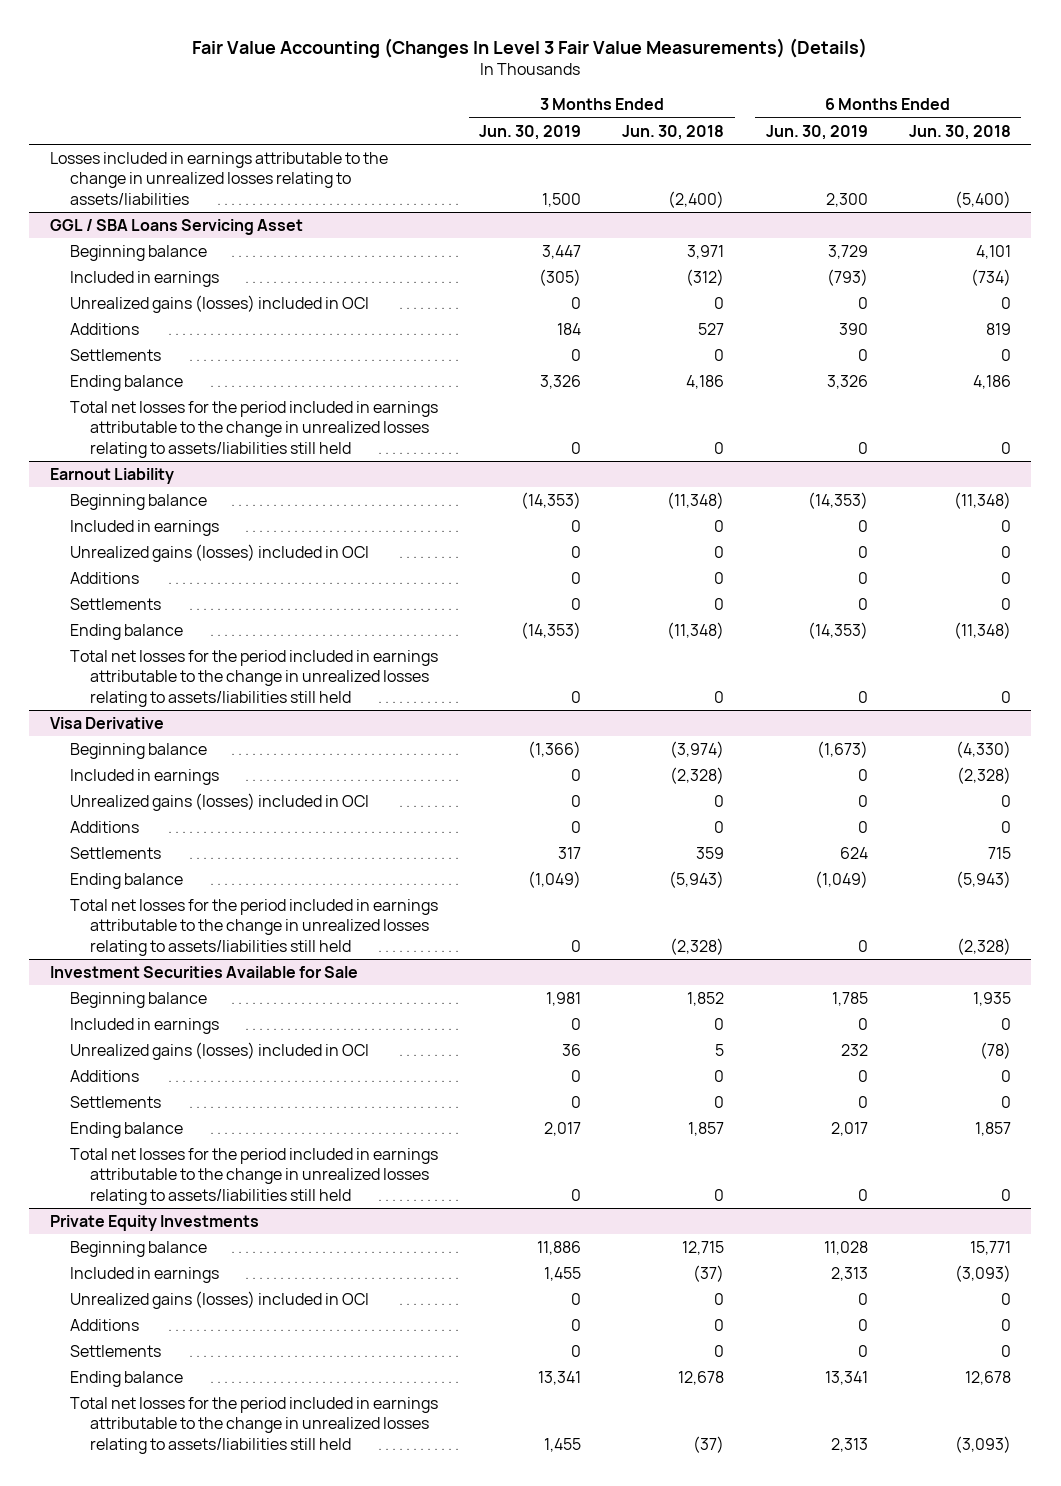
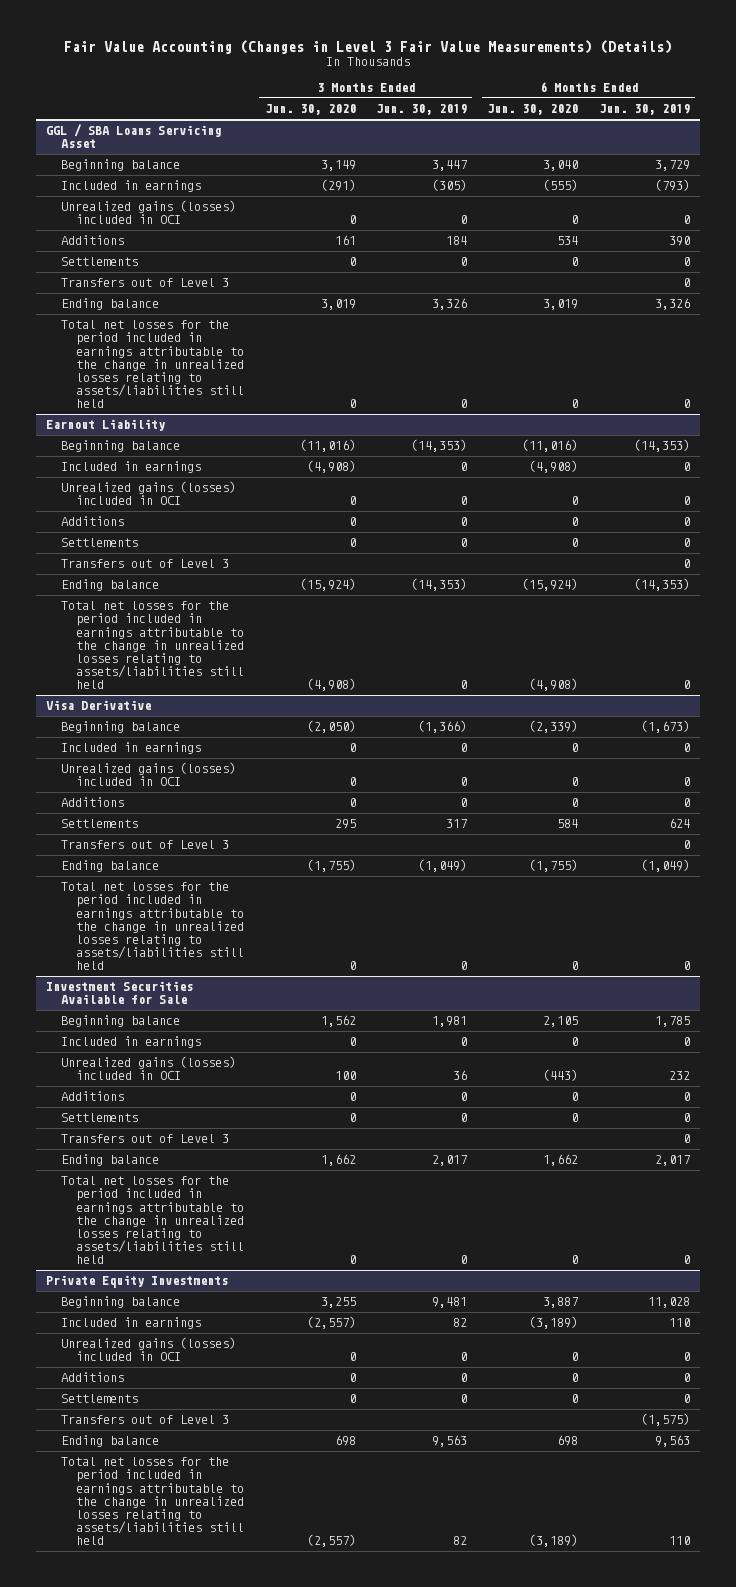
- Fair Value Accounting (Changes In Level 3 Fair Value Measurements) (Details)
+ Fair Value Accounting (Changes in Level 3 Fair Value Measurements) (Details)
- | 3 Months Ended Jun. 30, 2019 | 3 Months Ended Jun. 30, 2018 | 6 Months Ended Jun. 30, 2019 | 6 Months Ended Jun. 30, 2018
+ | 3 Months Ended Jun. 30, 2020 | 3 Months Ended Jun. 30, 2019 | 6 Months Ended Jun. 30, 2020 | 6 Months Ended Jun. 30, 2019
- Losses included in earnings attributable to the change in unrealized losses relating to assets/liabilities | 1,500 | (2,400) | 2,300 | (5,400)
@ GGL / SBA Loans Servicing Asset
+ Transfers out of Level 3 | | | | 0
@ Earnout Liability
+ Transfers out of Level 3 | | | | 0
@ Visa Derivative
+ Transfers out of Level 3 | | | | 0
@ Investment Securities Available for Sale
+ Transfers out of Level 3 | | | | 0
@ Private Equity Investments
- Beginning balance | 11,886 | 12,715 | 11,028 | 15,771
- Included in earnings | 1,455 | (37) | 2,313 | (3,093)
+ Beginning balance | 3,255 | 9,481 | 3,887 | 11,028
+ Included in earnings | (2,557) | 82 | (3,189) | 110
- Ending balance | 13,341 | 12,678 | 13,341 | 12,678
- Total net losses for the period included in earnings attributable to the change in unrealized losses relating to assets/liabilities still held | 1,455 | (37) | 2,313 | (3,093)
+ Transfers out of Level 3 | | | | (1,575)
+ Ending balance | 698 | 9,563 | 698 | 9,563
+ Total net losses for the period included in earnings attributable to the change in unrealized losses relating to assets/liabilities still held | (2,557) | 82 | (3,189) | 110

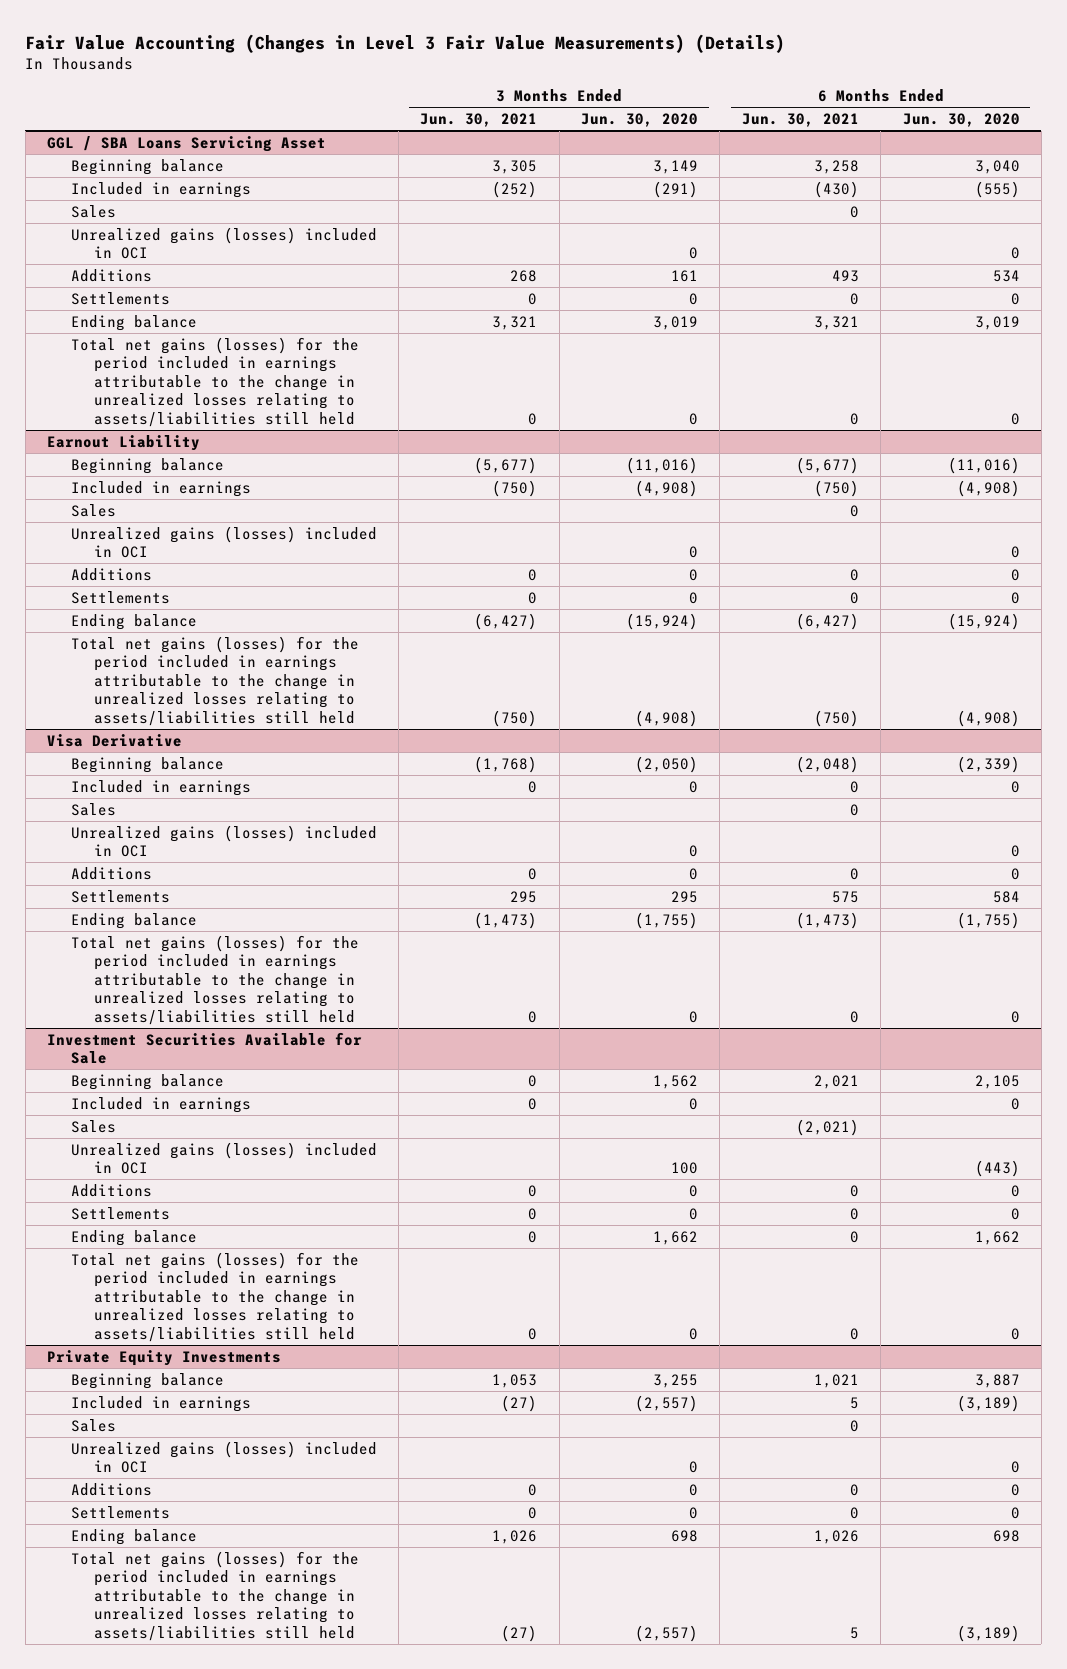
- | 3 Months Ended Jun. 30, 2020 | 3 Months Ended Jun. 30, 2019 | 6 Months Ended Jun. 30, 2020 | 6 Months Ended Jun. 30, 2019
+ | 3 Months Ended Jun. 30, 2021 | 3 Months Ended Jun. 30, 2020 | 6 Months Ended Jun. 30, 2021 | 6 Months Ended Jun. 30, 2020
@ GGL / SBA Loans Servicing Asset
+ Sales | | | 0 |
- Transfers out of Level 3 | | | | 0
- Total net losses for the period included in earnings attributable to the change in unrealized losses relating to assets/liabilities still held | 0 | 0 | 0 | 0
+ Total net gains (losses) for the period included in earnings attributable to the change in unrealized losses relating to assets/liabilities still held | 0 | 0 | 0 | 0
@ Earnout Liability
+ Sales | | | 0 |
- Transfers out of Level 3 | | | | 0
- Total net losses for the period included in earnings attributable to the change in unrealized losses relating to assets/liabilities still held | (4,908) | 0 | (4,908) | 0
+ Total net gains (losses) for the period included in earnings attributable to the change in unrealized losses relating to assets/liabilities still held | (750) | (4,908) | (750) | (4,908)
@ Visa Derivative
+ Sales | | | 0 |
- Transfers out of Level 3 | | | | 0
- Total net losses for the period included in earnings attributable to the change in unrealized losses relating to assets/liabilities still held | 0 | 0 | 0 | 0
+ Total net gains (losses) for the period included in earnings attributable to the change in unrealized losses relating to assets/liabilities still held | 0 | 0 | 0 | 0
@ Investment Securities Available for Sale
+ Sales | | | (2,021) |
- Transfers out of Level 3 | | | | 0
- Total net losses for the period included in earnings attributable to the change in unrealized losses relating to assets/liabilities still held | 0 | 0 | 0 | 0
+ Total net gains (losses) for the period included in earnings attributable to the change in unrealized losses relating to assets/liabilities still held | 0 | 0 | 0 | 0
@ Private Equity Investments
+ Sales | | | 0 |
- Transfers out of Level 3 | | | | (1,575)
- Total net losses for the period included in earnings attributable to the change in unrealized losses relating to assets/liabilities still held | (2,557) | 82 | (3,189) | 110
+ Total net gains (losses) for the period included in earnings attributable to the change in unrealized losses relating to assets/liabilities still held | (27) | (2,557) | 5 | (3,189)

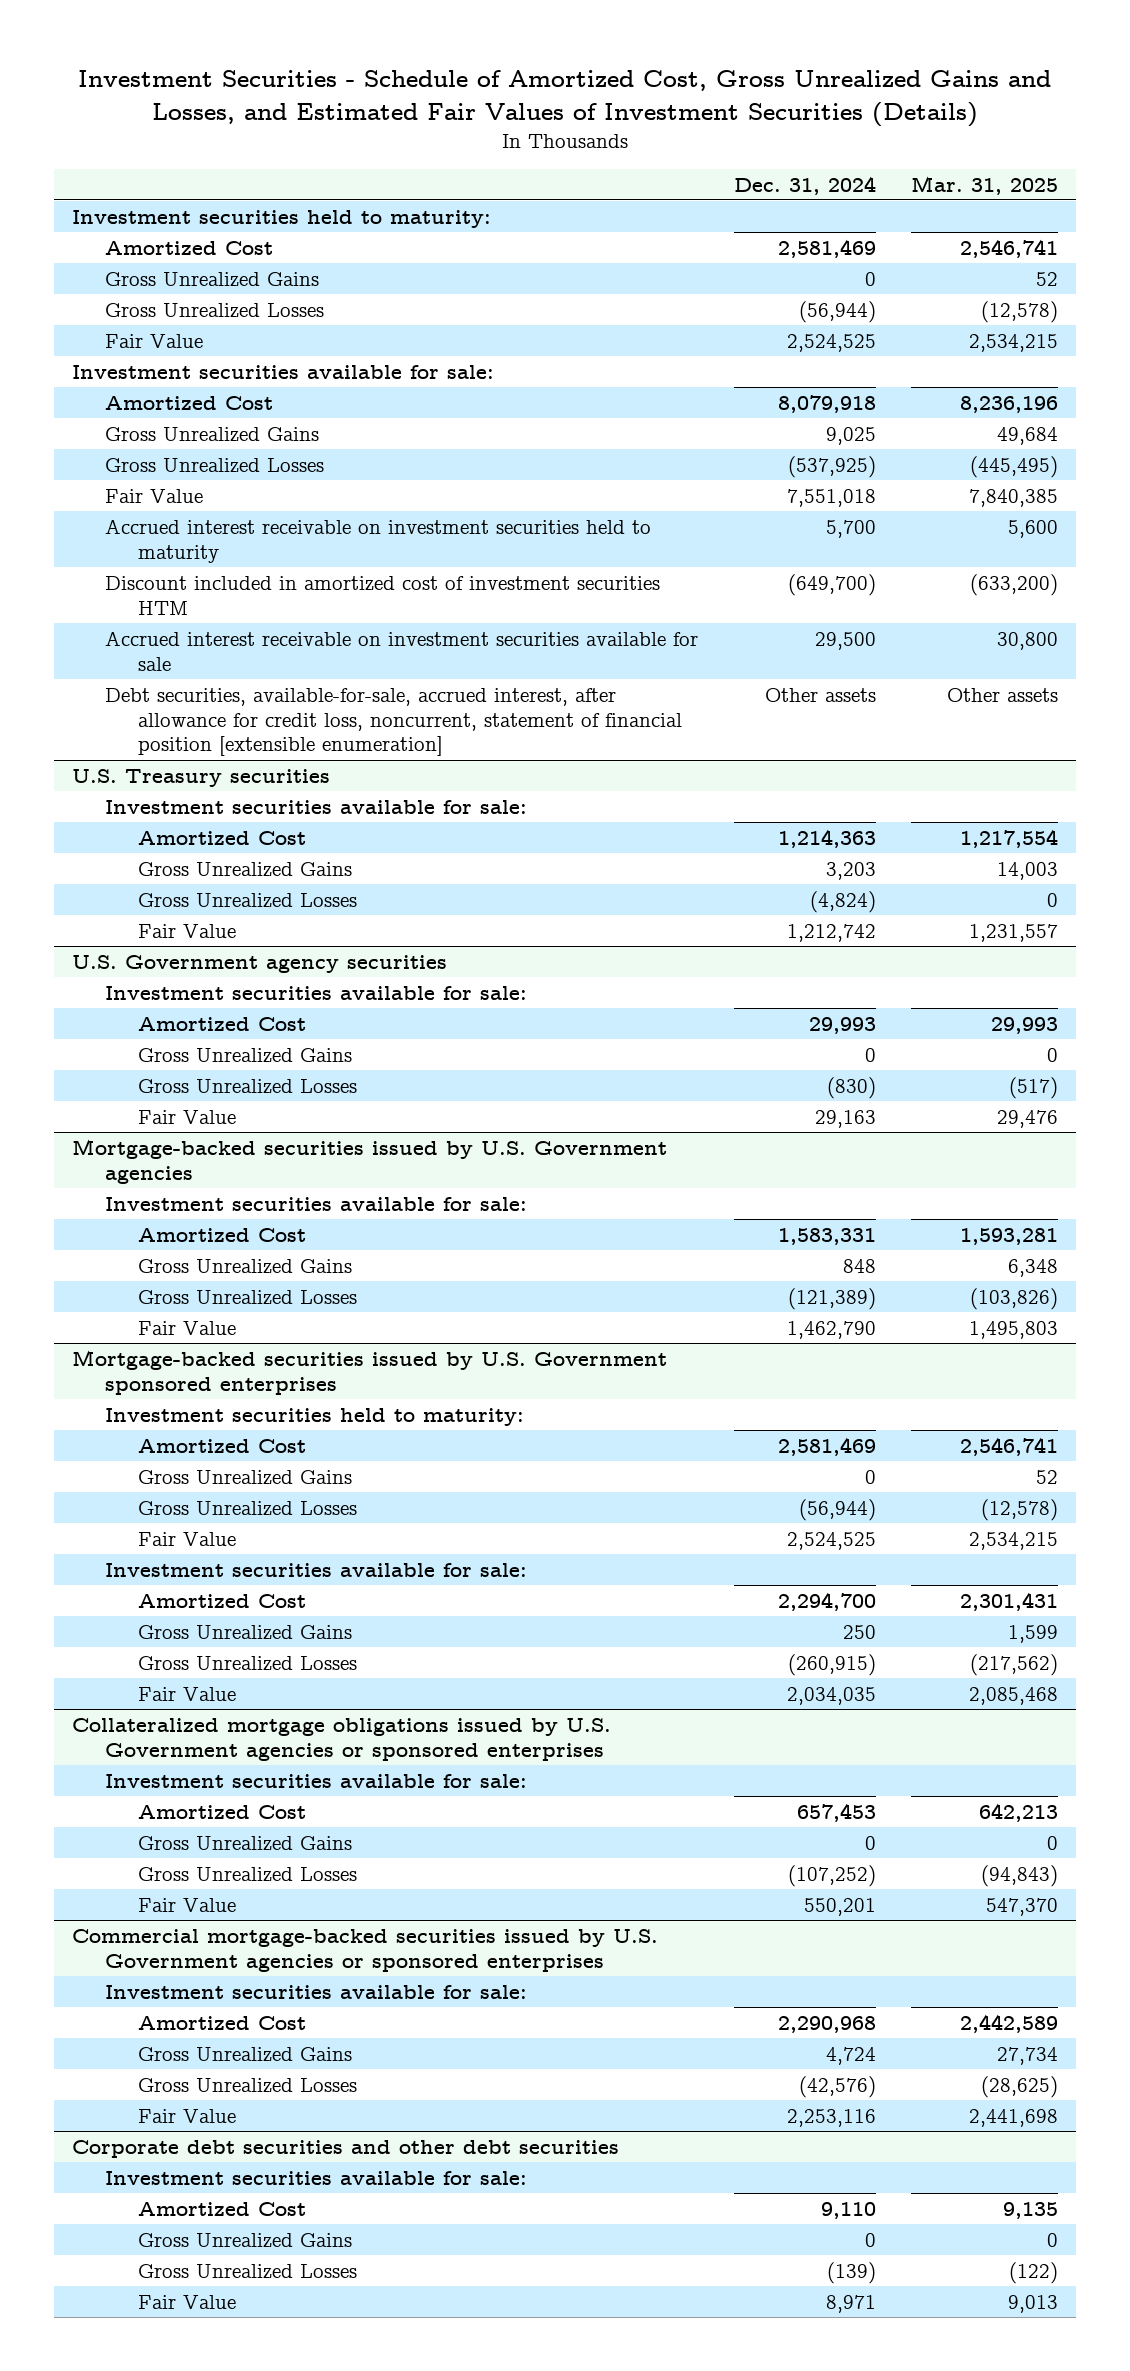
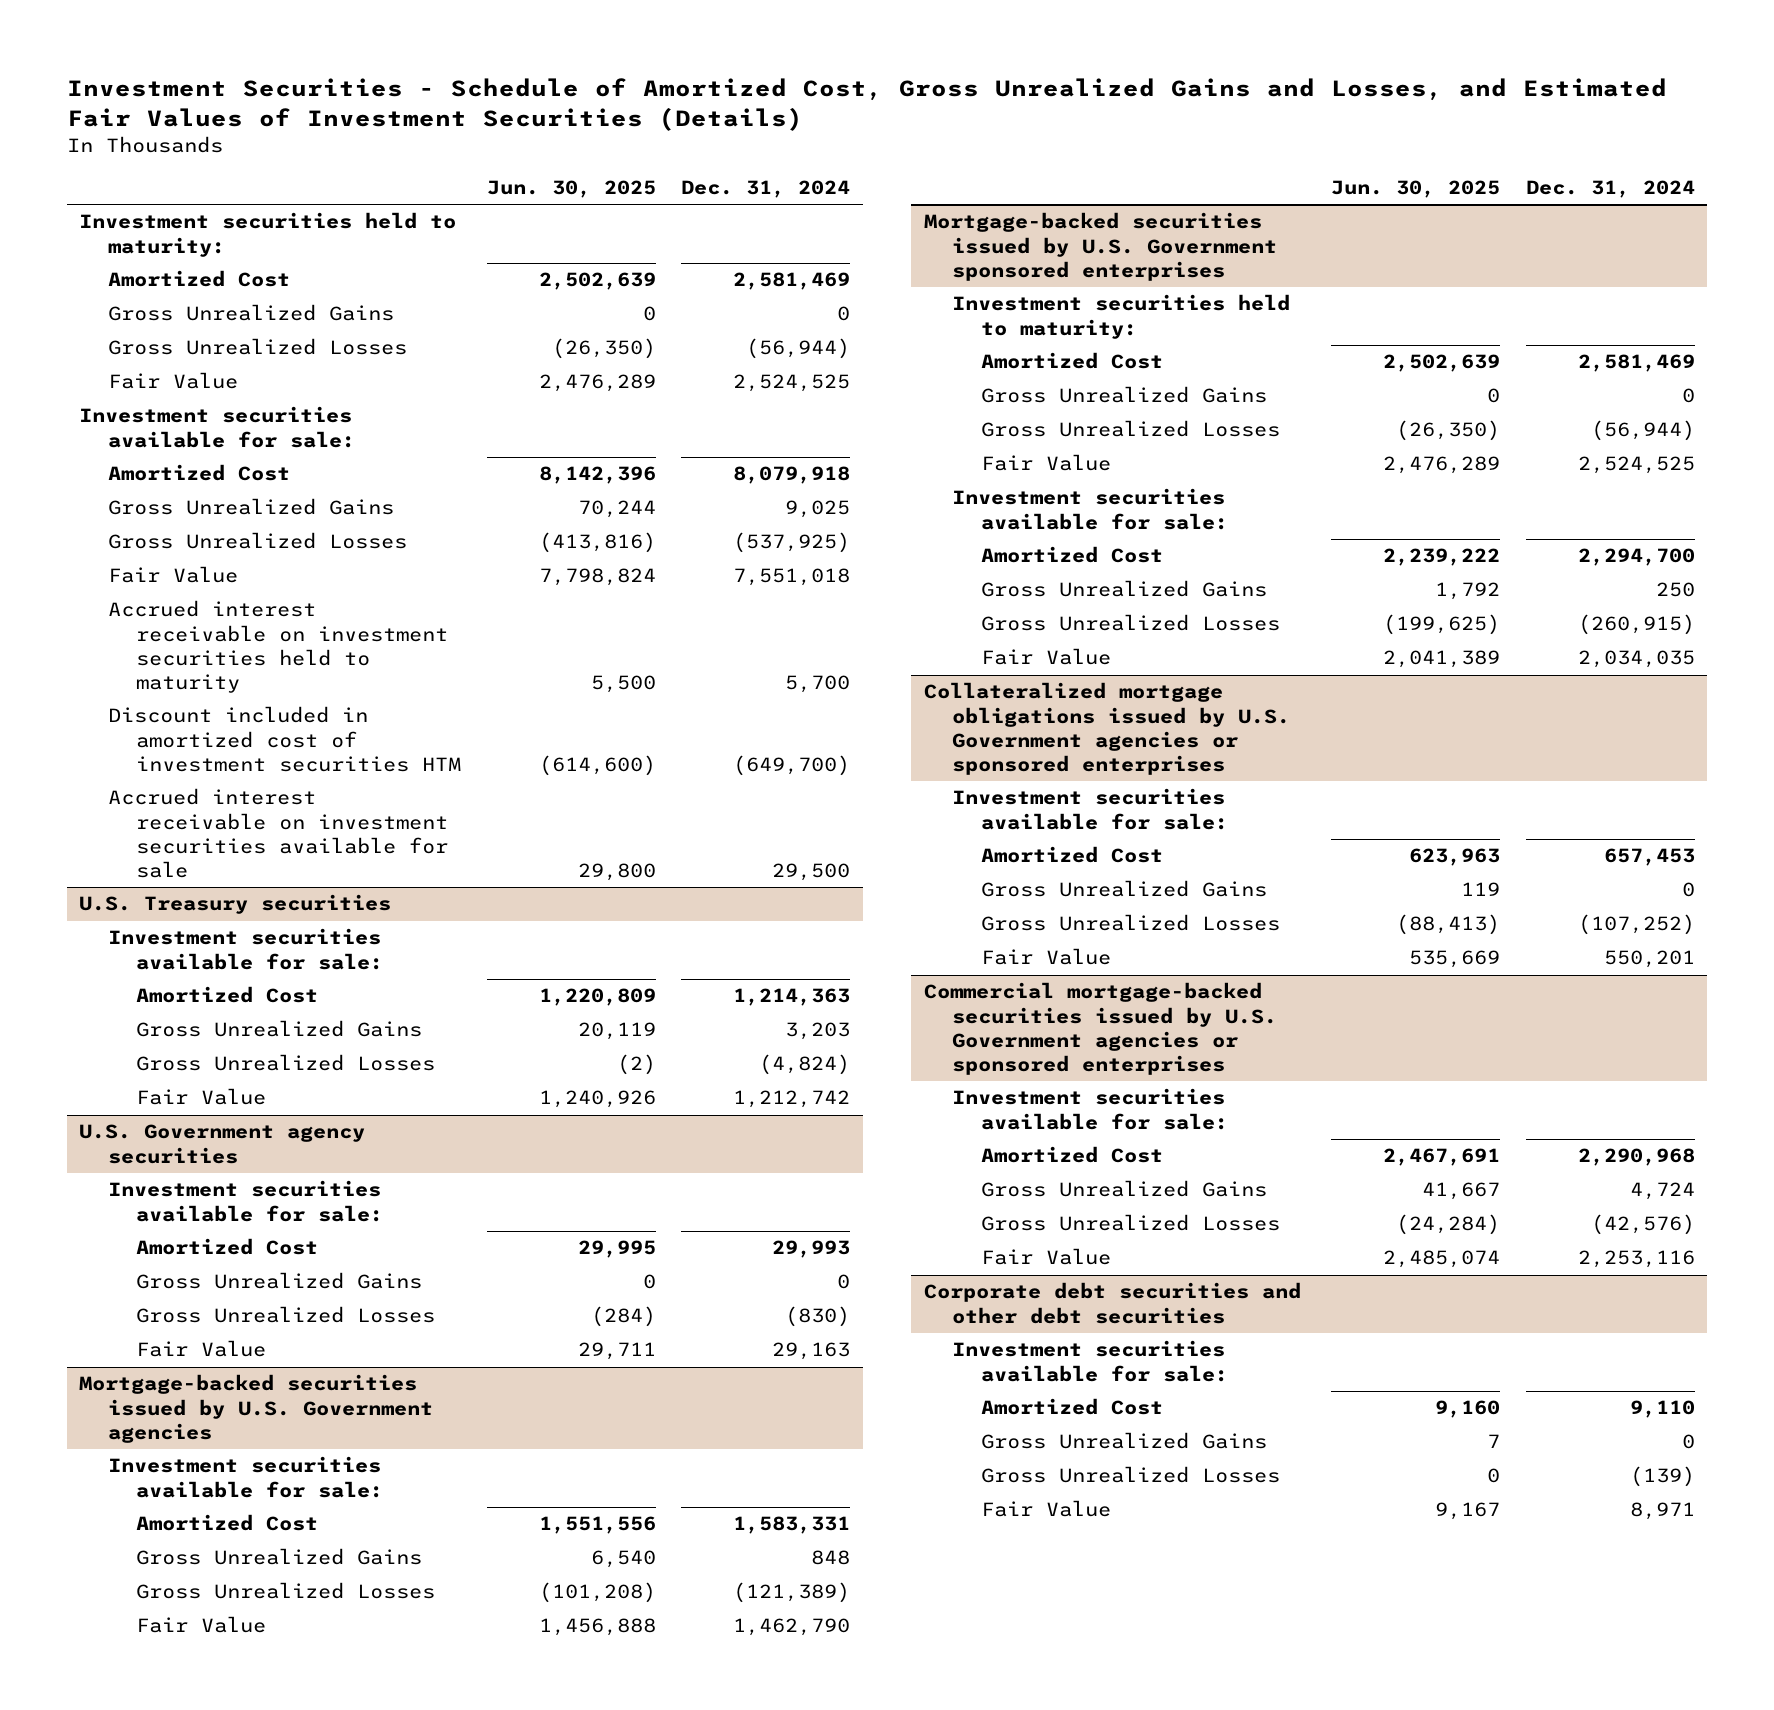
- | Dec. 31, 2024 | Mar. 31, 2025
+ | Jun. 30, 2025 | Dec. 31, 2024
- Debt securities, available-for-sale, accrued interest, after allowance for credit loss, noncurrent, statement of financial position [extensible enumeration] | Other assets | Other assets

